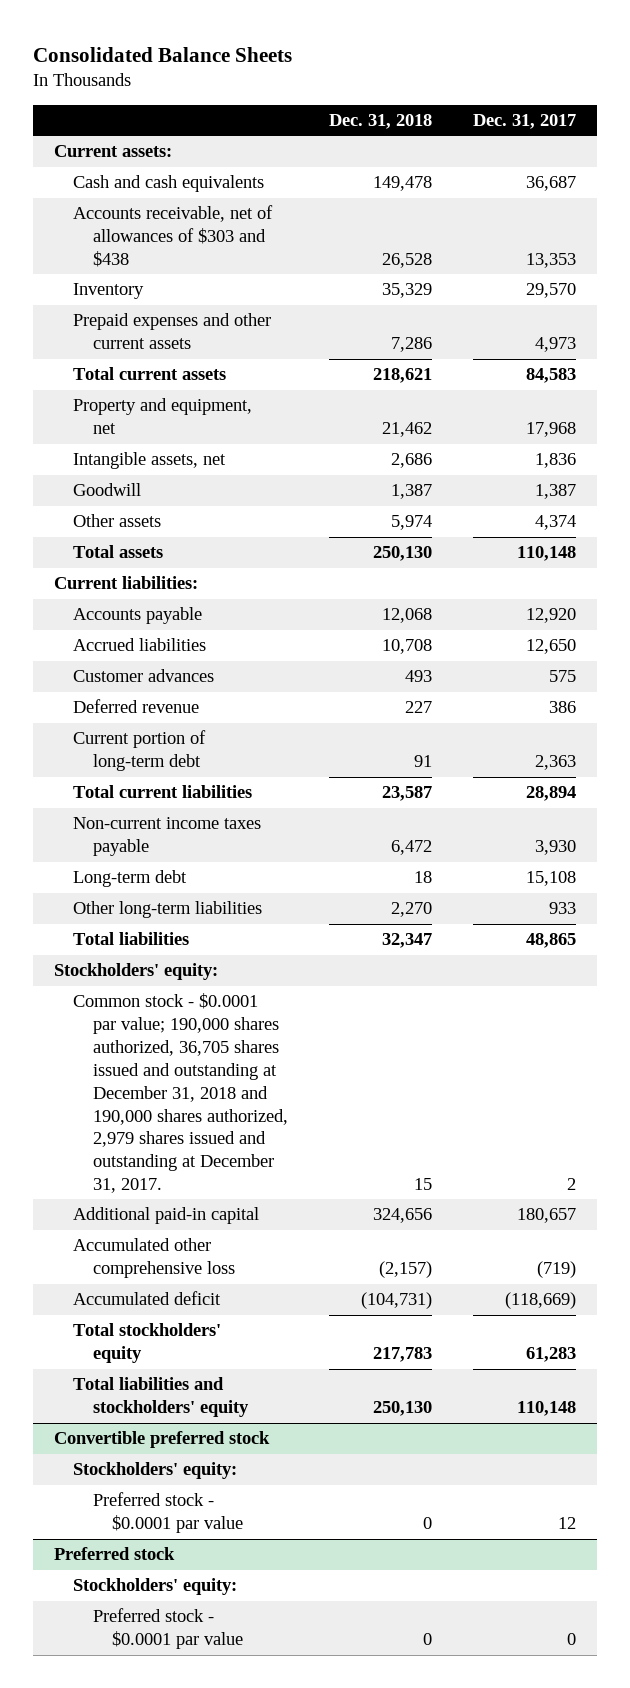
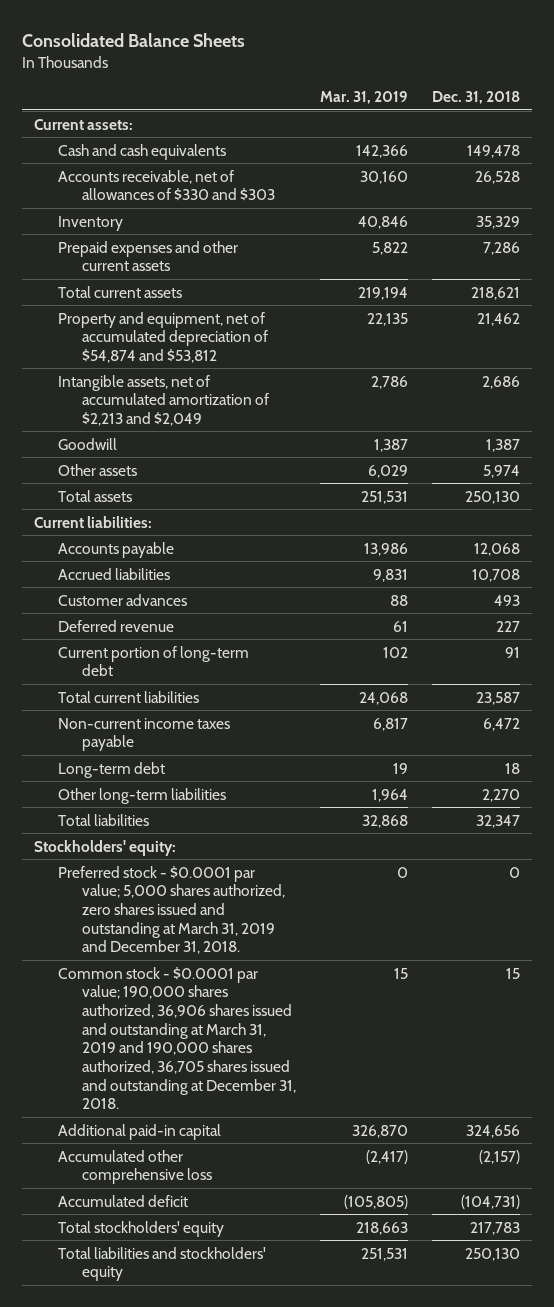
- | Dec. 31, 2018 | Dec. 31, 2017
+ | Mar. 31, 2019 | Dec. 31, 2018
- Accounts receivable, net of allowances of $303 and $438 | 26,528 | 13,353
+ Accounts receivable, net of allowances of $330 and $303 | 30,160 | 26,528
- Property and equipment, net | 21,462 | 17,968
- Intangible assets, net | 2,686 | 1,836
+ Property and equipment, net of accumulated depreciation of $54,874 and $53,812 | 22,135 | 21,462
+ Intangible assets, net of accumulated amortization of $2,213 and $2,049 | 2,786 | 2,686
- Common stock - $0.0001 par value; 190,000 shares authorized, 36,705 shares issued and outstanding at December 31, 2018 and 190,000 shares authorized, 2,979 shares issued and outstanding at December 31, 2017. | 15 | 2
+ Preferred stock - $0.0001 par value; 5,000 shares authorized, zero shares issued and outstanding at March 31, 2019 and December 31, 2018. | 0 | 0
+ Common stock - $0.0001 par value; 190,000 shares authorized, 36,906 shares issued and outstanding at March 31, 2019 and 190,000 shares authorized, 36,705 shares issued and outstanding at December 31, 2018. | 15 | 15
- Convertible preferred stock
- Stockholders' equity:
- Preferred stock - $0.0001 par value | 0 | 12
- Preferred stock
- Stockholders' equity:
- Preferred stock - $0.0001 par value | 0 | 0

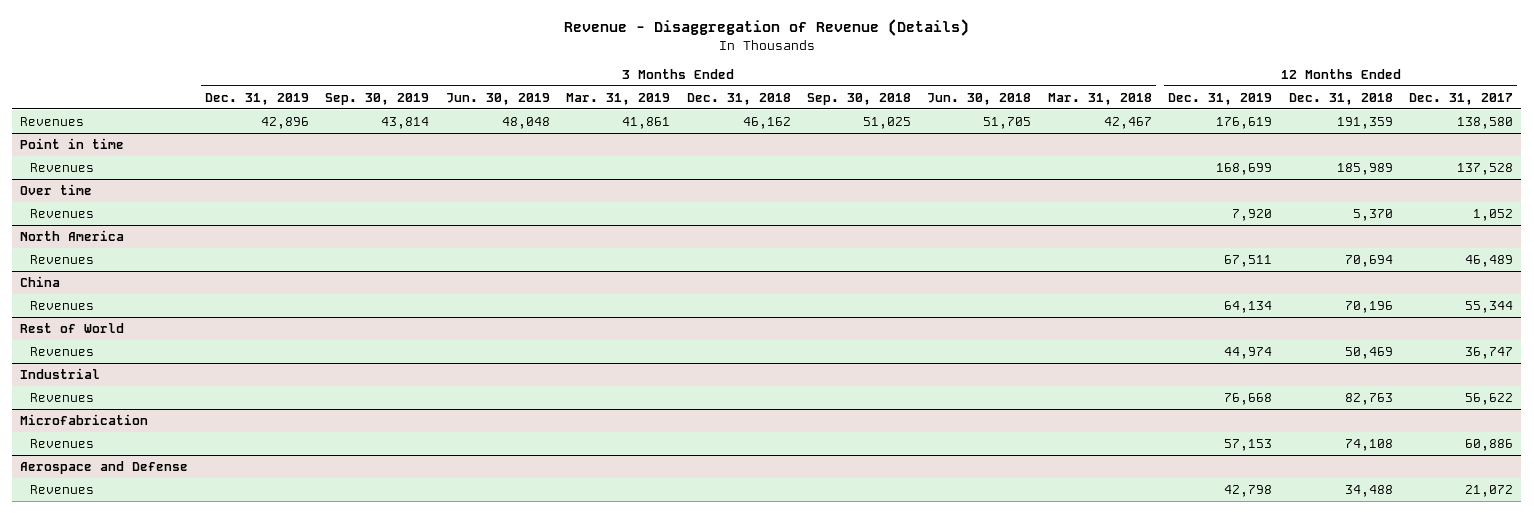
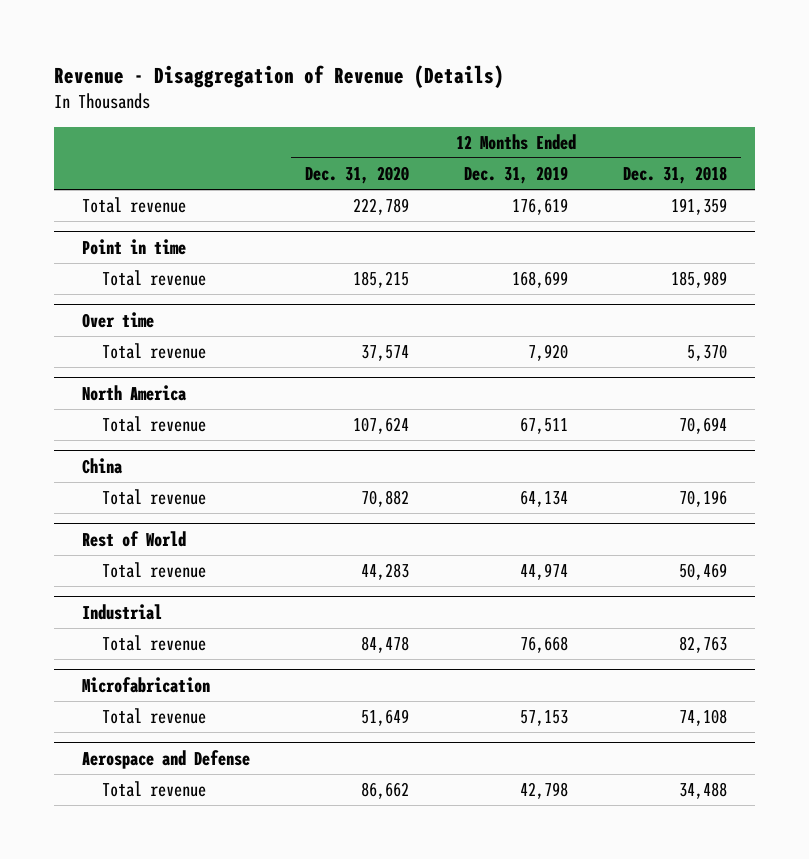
- | 3 Months Ended Dec. 31, 2019 | 3 Months Ended Sep. 30, 2019 | 3 Months Ended Jun. 30, 2019 | 3 Months Ended Mar. 31, 2019 | 3 Months Ended Dec. 31, 2018 | 3 Months Ended Sep. 30, 2018 | 3 Months Ended Jun. 30, 2018 | 3 Months Ended Mar. 31, 2018 | 12 Months Ended Dec. 31, 2019 | 12 Months Ended Dec. 31, 2018 | 12 Months Ended Dec. 31, 2017
+ | 12 Months Ended Dec. 31, 2020 | 12 Months Ended Dec. 31, 2019 | 12 Months Ended Dec. 31, 2018
- Revenues | 42,896 | 43,814 | 48,048 | 41,861 | 46,162 | 51,025 | 51,705 | 42,467 | 176,619 | 191,359 | 138,580
+ Total revenue | 222,789 | 176,619 | 191,359
@ Point in time
- Revenues | | | | | | | | | 168,699 | 185,989 | 137,528
+ Total revenue | 185,215 | 168,699 | 185,989
@ Over time
- Revenues | | | | | | | | | 7,920 | 5,370 | 1,052
+ Total revenue | 37,574 | 7,920 | 5,370
@ North America
- Revenues | | | | | | | | | 67,511 | 70,694 | 46,489
+ Total revenue | 107,624 | 67,511 | 70,694
@ China
- Revenues | | | | | | | | | 64,134 | 70,196 | 55,344
+ Total revenue | 70,882 | 64,134 | 70,196
@ Rest of World
- Revenues | | | | | | | | | 44,974 | 50,469 | 36,747
+ Total revenue | 44,283 | 44,974 | 50,469
@ Industrial
- Revenues | | | | | | | | | 76,668 | 82,763 | 56,622
+ Total revenue | 84,478 | 76,668 | 82,763
@ Microfabrication
- Revenues | | | | | | | | | 57,153 | 74,108 | 60,886
+ Total revenue | 51,649 | 57,153 | 74,108
@ Aerospace and Defense
- Revenues | | | | | | | | | 42,798 | 34,488 | 21,072
+ Total revenue | 86,662 | 42,798 | 34,488

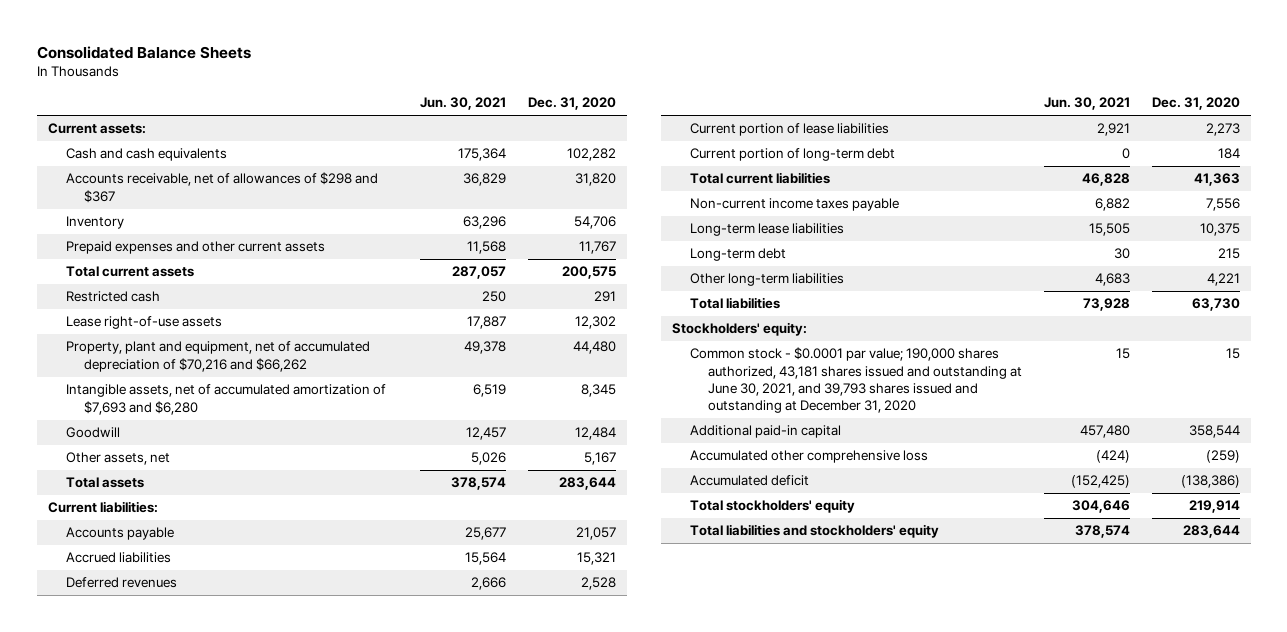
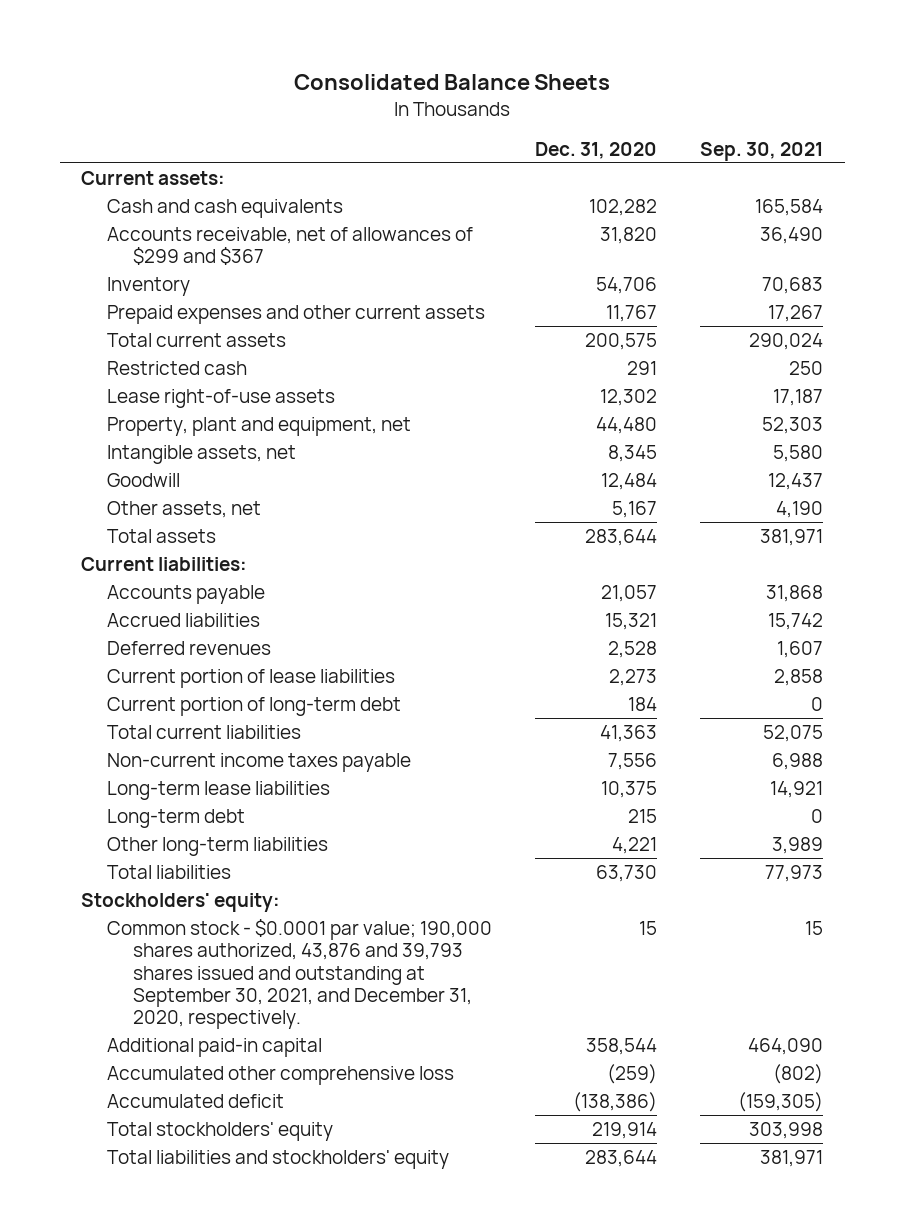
- | Jun. 30, 2021 | Dec. 31, 2020
+ | Dec. 31, 2020 | Sep. 30, 2021
- Accounts receivable, net of allowances of $298 and $367 | 36,829 | 31,820
+ Accounts receivable, net of allowances of $299 and $367 | 31,820 | 36,490
- Property, plant and equipment, net of accumulated depreciation of $70,216 and $66,262 | 49,378 | 44,480
- Intangible assets, net of accumulated amortization of $7,693 and $6,280 | 6,519 | 8,345
+ Property, plant and equipment, net | 44,480 | 52,303
+ Intangible assets, net | 8,345 | 5,580
- Common stock - $0.0001 par value; 190,000 shares authorized, 43,181 shares issued and outstanding at June 30, 2021, and 39,793 shares issued and outstanding at December 31, 2020 | 15 | 15
+ Common stock - $0.0001 par value; 190,000 shares authorized, 43,876 and 39,793 shares issued and outstanding at September 30, 2021, and December 31, 2020, respectively. | 15 | 15

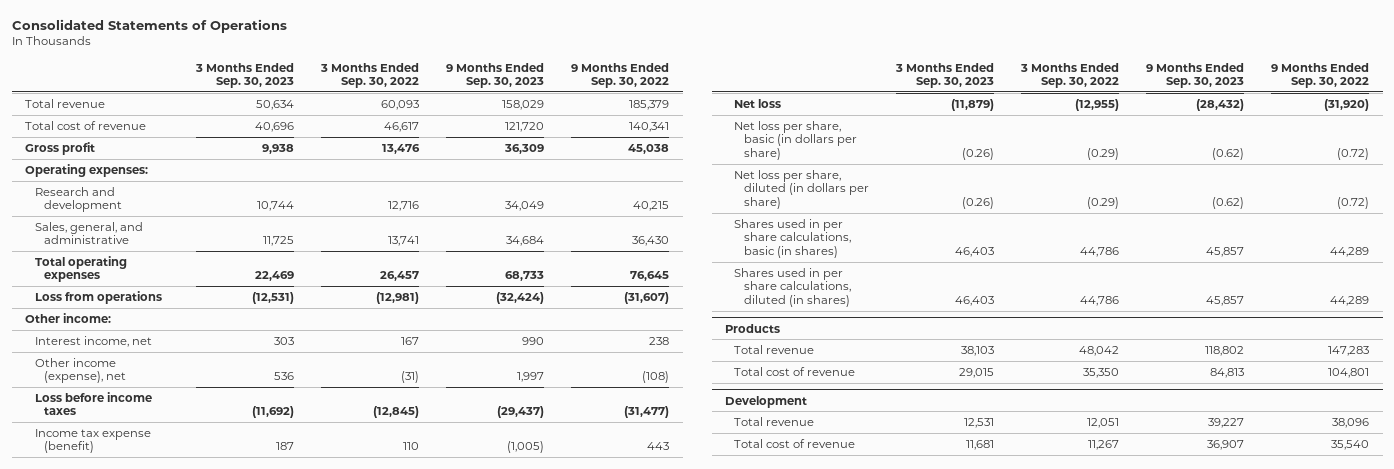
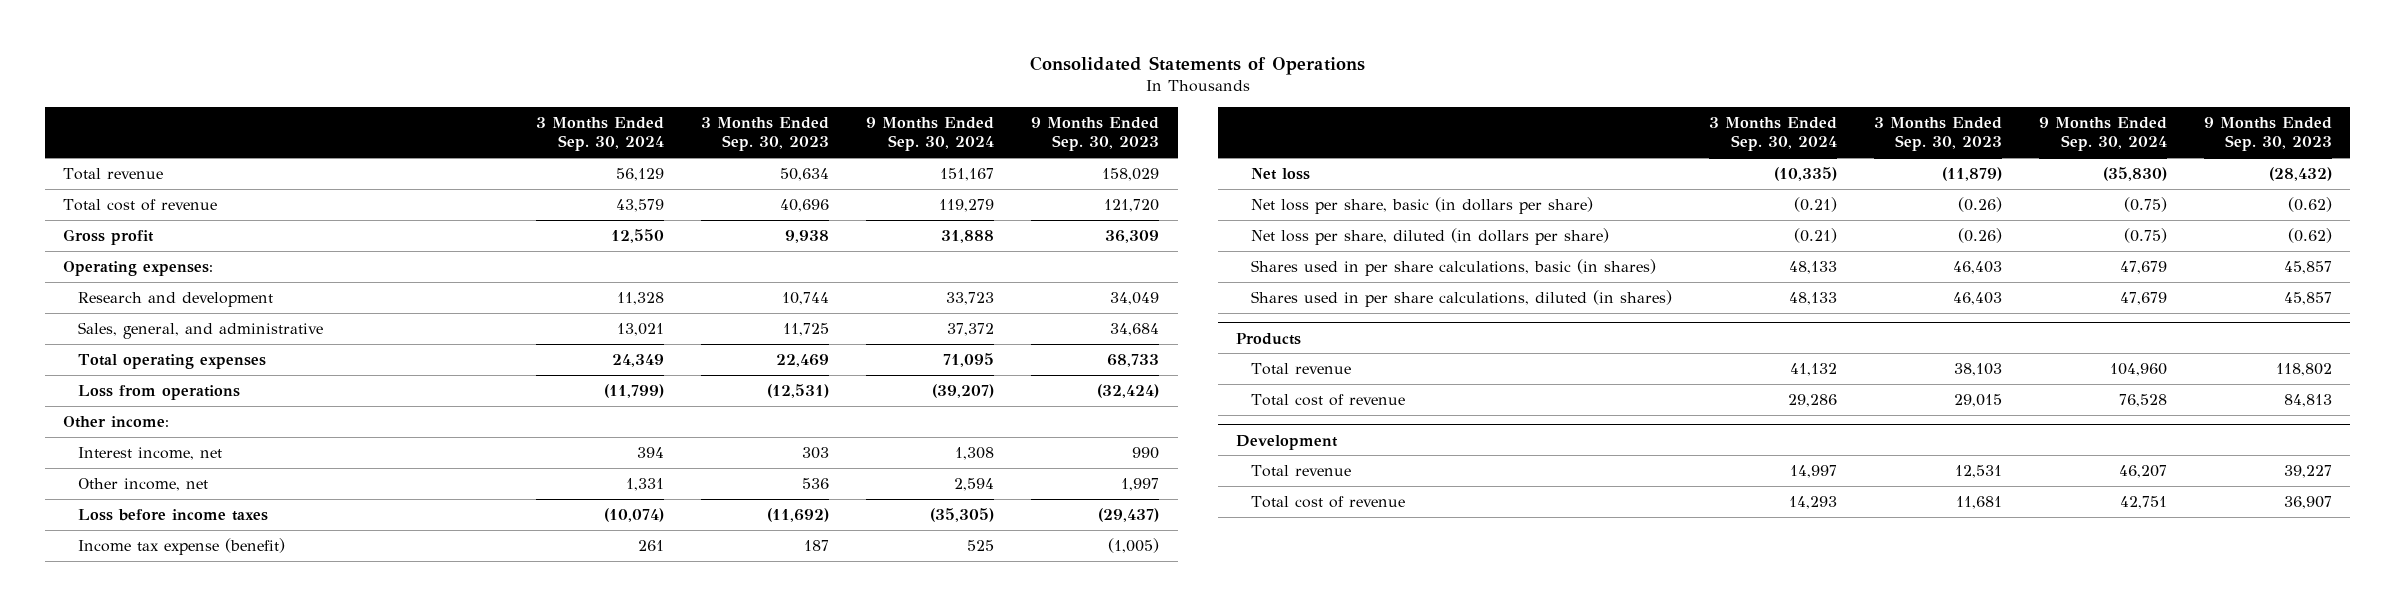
- | 3 Months Ended Sep. 30, 2023 | 3 Months Ended Sep. 30, 2022 | 9 Months Ended Sep. 30, 2023 | 9 Months Ended Sep. 30, 2022
+ | 3 Months Ended Sep. 30, 2024 | 3 Months Ended Sep. 30, 2023 | 9 Months Ended Sep. 30, 2024 | 9 Months Ended Sep. 30, 2023
- Other income (expense), net | 536 | (31) | 1,997 | (108)
+ Other income, net | 1,331 | 536 | 2,594 | 1,997

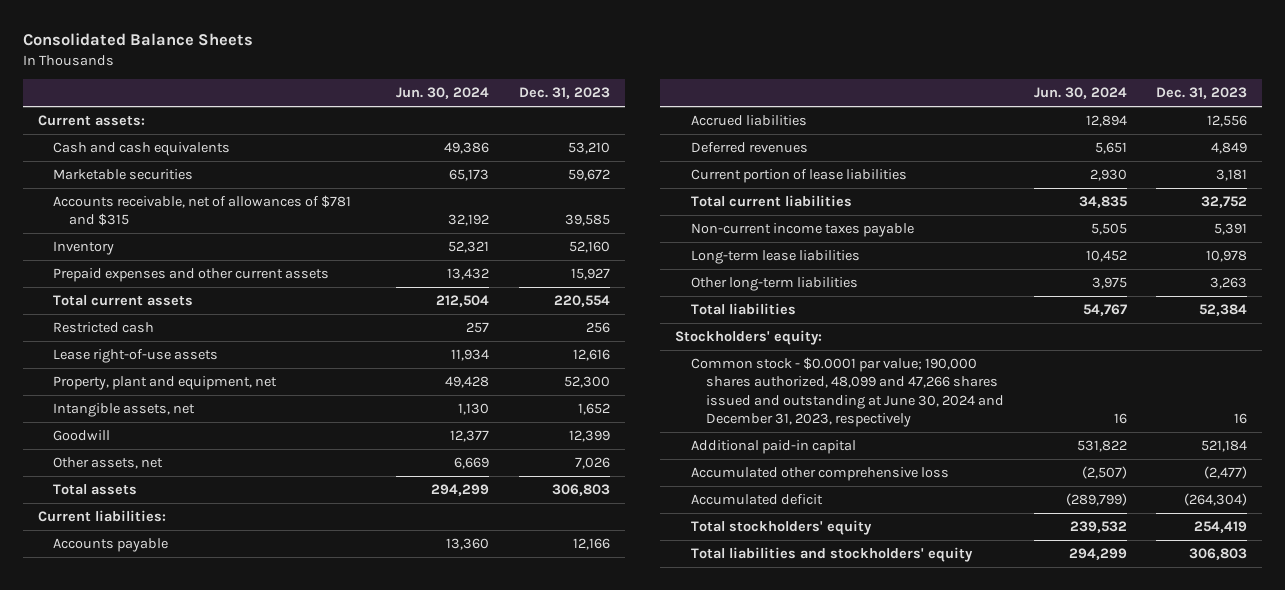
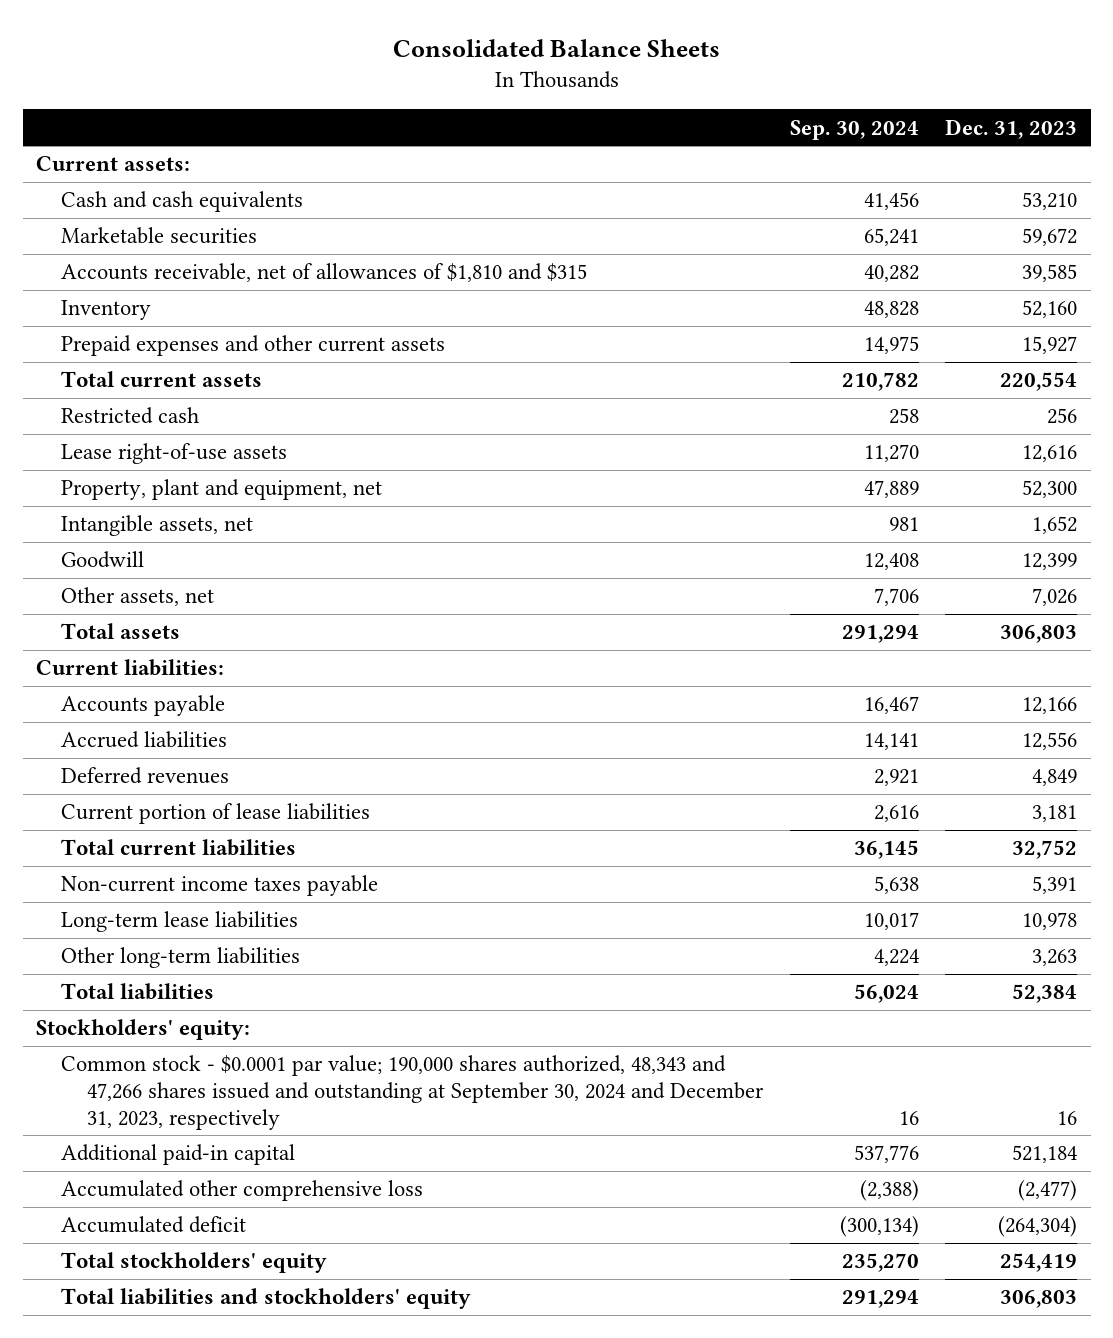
- | Jun. 30, 2024 | Dec. 31, 2023
+ | Sep. 30, 2024 | Dec. 31, 2023
- Accounts receivable, net of allowances of $781 and $315 | 32,192 | 39,585
+ Accounts receivable, net of allowances of $1,810 and $315 | 40,282 | 39,585
- Common stock - $0.0001 par value; 190,000 shares authorized, 48,099 and 47,266 shares issued and outstanding at June 30, 2024 and December 31, 2023, respectively | 16 | 16
+ Common stock - $0.0001 par value; 190,000 shares authorized, 48,343 and 47,266 shares issued and outstanding at September 30, 2024 and December 31, 2023, respectively | 16 | 16

